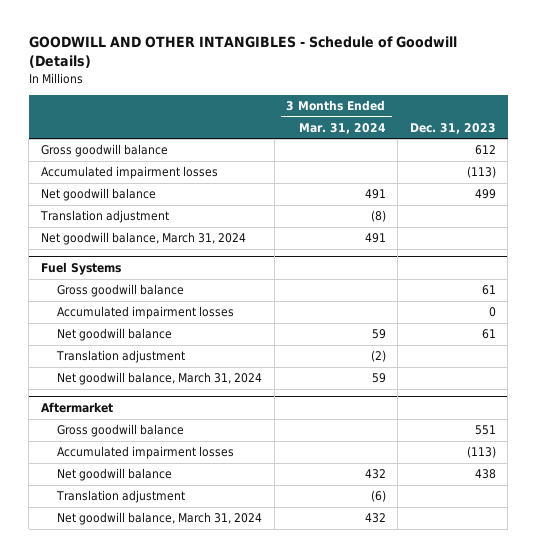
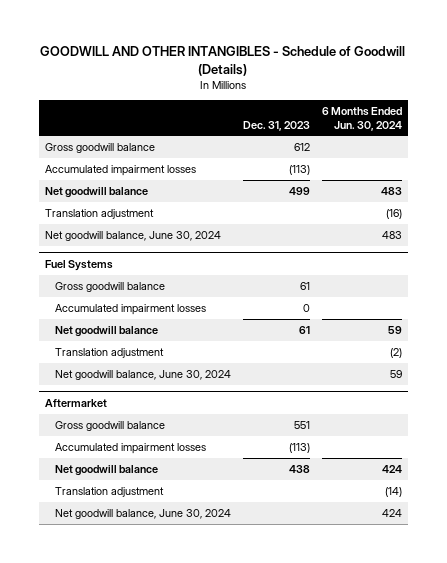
- | 3 Months Ended Mar. 31, 2024 | Dec. 31, 2023
+ | Dec. 31, 2023 | 6 Months Ended Jun. 30, 2024
- Net goodwill balance, March 31, 2024 | 491 |
+ Net goodwill balance, June 30, 2024 | | 483
@ Fuel Systems
- Net goodwill balance, March 31, 2024 | 59 |
+ Net goodwill balance, June 30, 2024 | | 59
@ Aftermarket
- Net goodwill balance, March 31, 2024 | 432 |
+ Net goodwill balance, June 30, 2024 | | 424

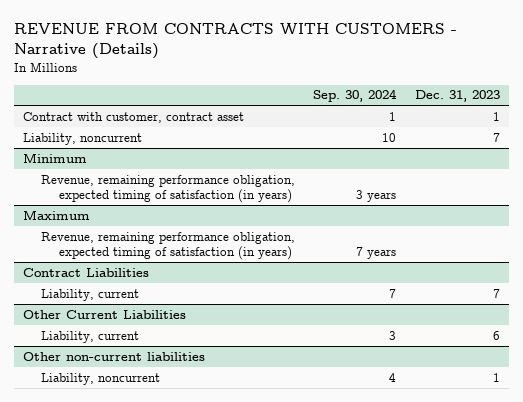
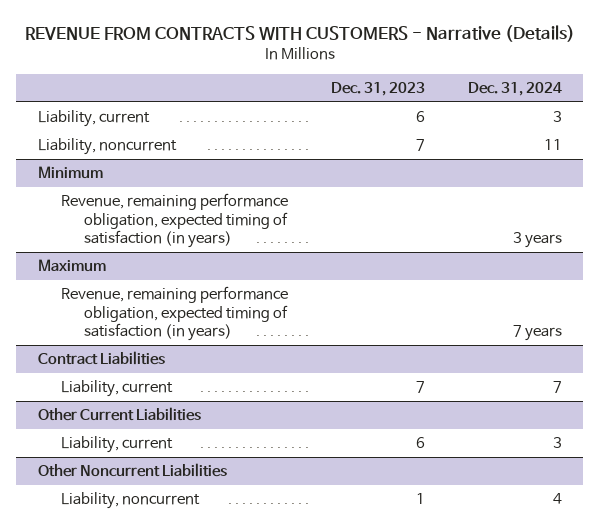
- | Sep. 30, 2024 | Dec. 31, 2023
+ | Dec. 31, 2023 | Dec. 31, 2024
- Contract with customer, contract asset | 1 | 1
+ Liability, current | 6 | 3
- Other non-current liabilities
+ Other Noncurrent Liabilities

